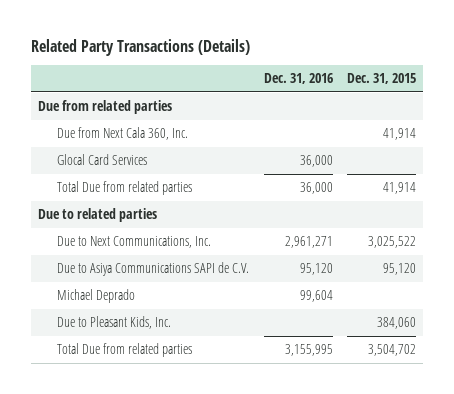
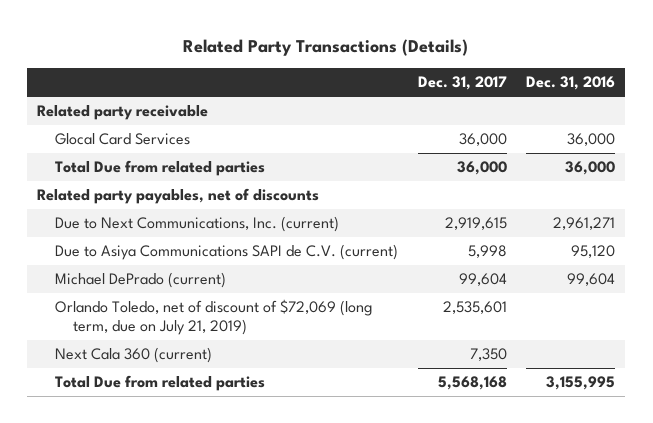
- | Dec. 31, 2016 | Dec. 31, 2015
+ | Dec. 31, 2017 | Dec. 31, 2016
- Due from related parties
- Due from Next Cala 360, Inc. | | 41,914
+ Related party receivable
- Due to related parties
- Due to Next Communications, Inc. | 2,961,271 | 3,025,522
- Due to Asiya Communications SAPI de C.V. | 95,120 | 95,120
- Michael Deprado | 99,604 |
- Due to Pleasant Kids, Inc. | | 384,060
+ Related party payables, net of discounts
+ Due to Next Communications, Inc. (current) | 2,919,615 | 2,961,271
+ Due to Asiya Communications SAPI de C.V. (current) | 5,998 | 95,120
+ Michael DePrado (current) | 99,604 | 99,604
+ Orlando Toledo, net of discount of $72,069 (long term, due on July 21, 2019) | 2,535,601 |
+ Next Cala 360 (current) | 7,350 |

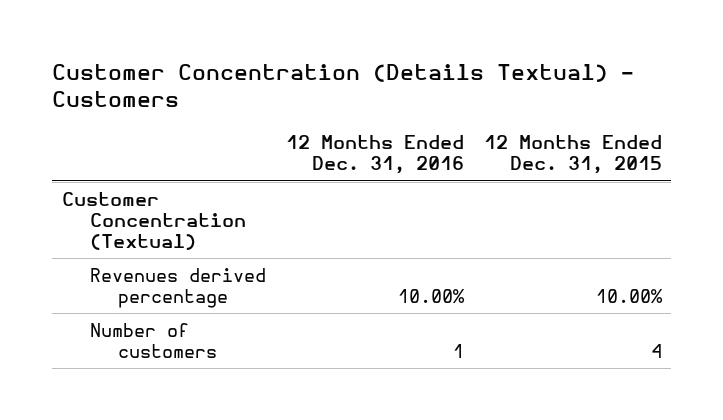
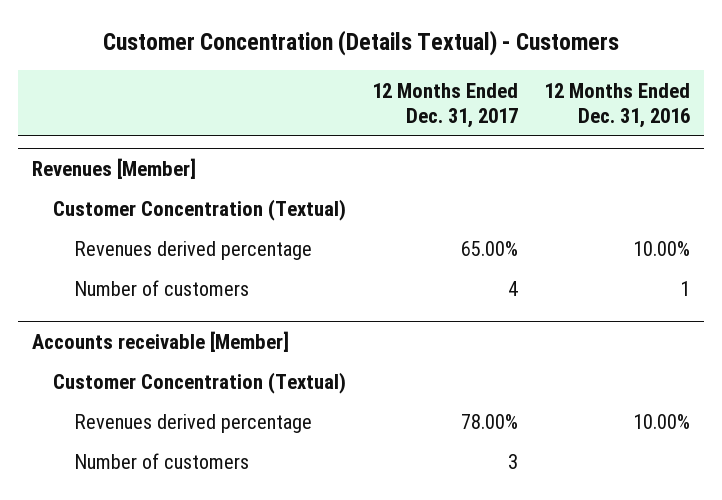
- | 12 Months Ended Dec. 31, 2016 | 12 Months Ended Dec. 31, 2015
+ | 12 Months Ended Dec. 31, 2017 | 12 Months Ended Dec. 31, 2016
+ Revenues [Member]
+ Accounts receivable [Member]
+ Customer Concentration (Textual)
+ Revenues derived percentage | 78.00% | 10.00%
+ Number of customers | 3 |

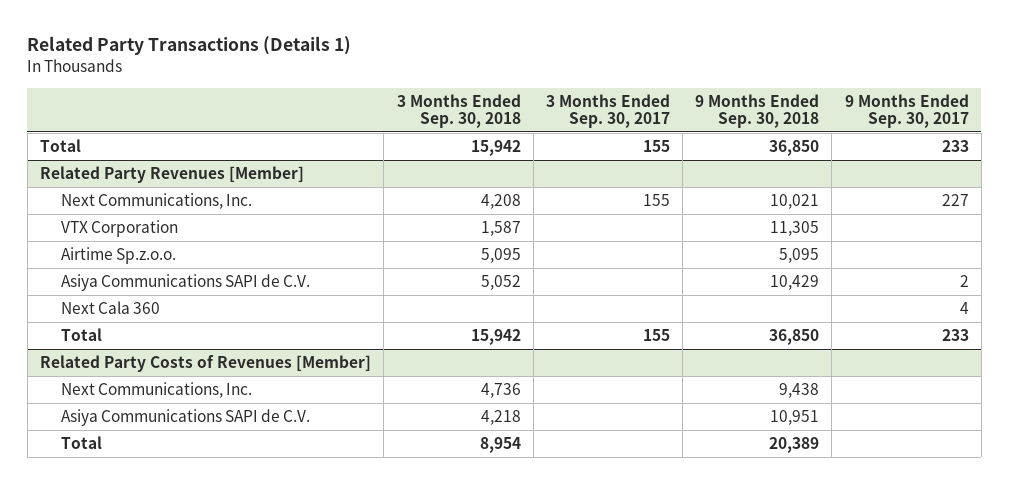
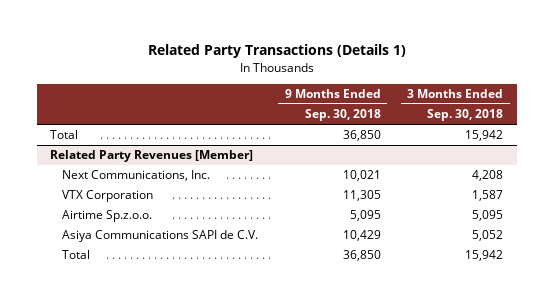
- | 3 Months Ended Sep. 30, 2018 | 3 Months Ended Sep. 30, 2017 | 9 Months Ended Sep. 30, 2018 | 9 Months Ended Sep. 30, 2017
+ | 9 Months Ended Sep. 30, 2018 | 3 Months Ended Sep. 30, 2018
@ Related Party Revenues [Member]
- Next Cala 360 | | | | 4
- Related Party Costs of Revenues [Member]
- Next Communications, Inc. | 4,736 | | 9,438 |
- Asiya Communications SAPI de C.V. | 4,218 | | 10,951 |
- Total | 8,954 | | 20,389 |

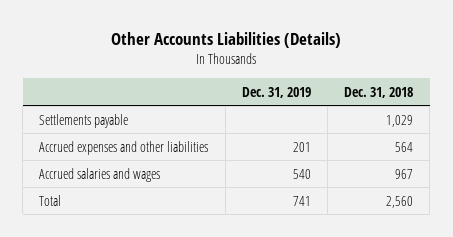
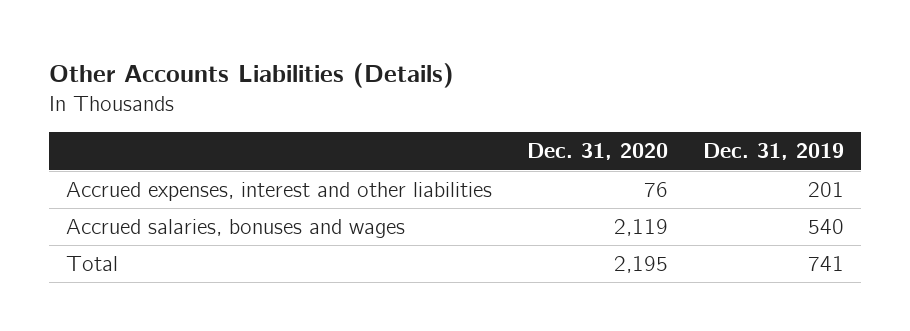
- | Dec. 31, 2019 | Dec. 31, 2018
+ | Dec. 31, 2020 | Dec. 31, 2019
- Settlements payable | | 1,029
- Accrued expenses and other liabilities | 201 | 564
- Accrued salaries and wages | 540 | 967
+ Accrued expenses, interest and other liabilities | 76 | 201
+ Accrued salaries, bonuses and wages | 2,119 | 540

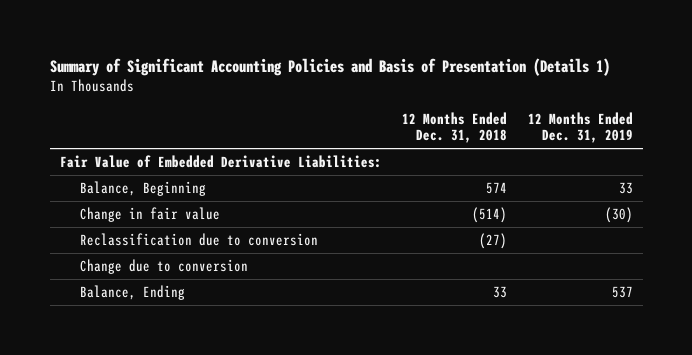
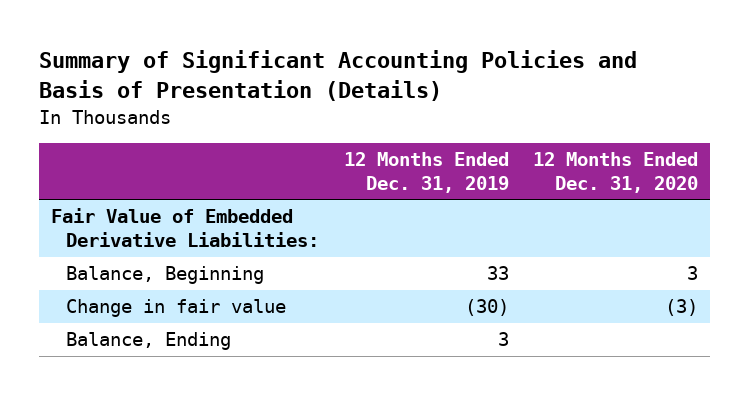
- Summary of Significant Accounting Policies and Basis of Presentation (Details 1)
+ Summary of Significant Accounting Policies and Basis of Presentation (Details)
- | 12 Months Ended Dec. 31, 2018 | 12 Months Ended Dec. 31, 2019
+ | 12 Months Ended Dec. 31, 2019 | 12 Months Ended Dec. 31, 2020
- Reclassification due to conversion | (27) |
- Change due to conversion
- Balance, Ending | 33 | 537
+ Balance, Ending | 3 |

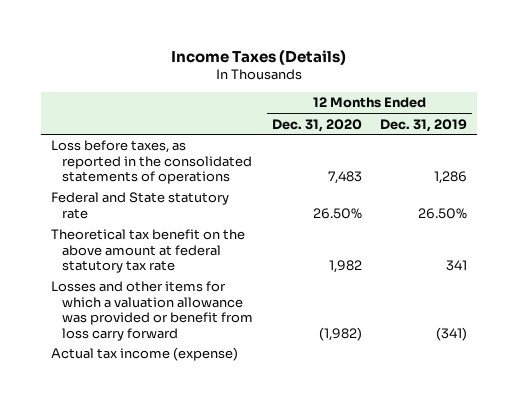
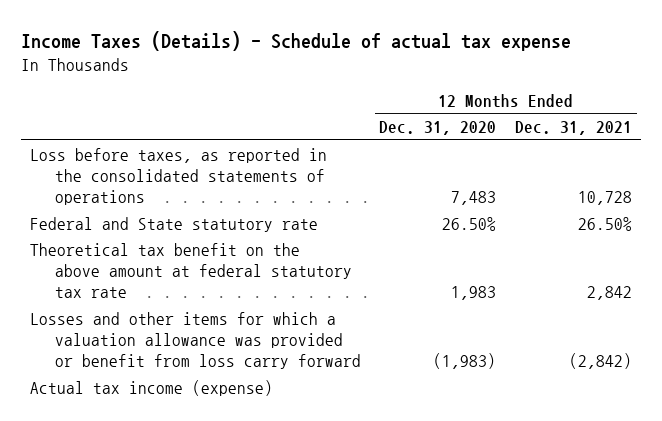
- Income Taxes (Details)
+ Income Taxes (Details) - Schedule of actual tax expense
- | 12 Months Ended Dec. 31, 2020 | 12 Months Ended Dec. 31, 2019
+ | 12 Months Ended Dec. 31, 2020 | 12 Months Ended Dec. 31, 2021
- Theoretical tax benefit on the above amount at federal statutory tax rate | 1,982 | 341
- Losses and other items for which a valuation allowance was provided or benefit from loss carry forward | (1,982) | (341)
+ Theoretical tax benefit on the above amount at federal statutory tax rate | 1,983 | 2,842
+ Losses and other items for which a valuation allowance was provided or benefit from loss carry forward | (1,983) | (2,842)

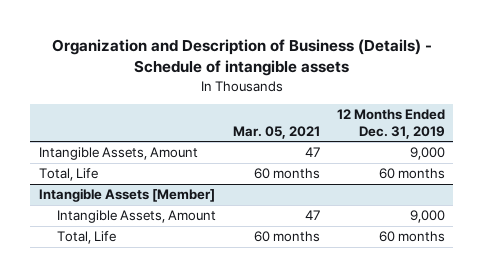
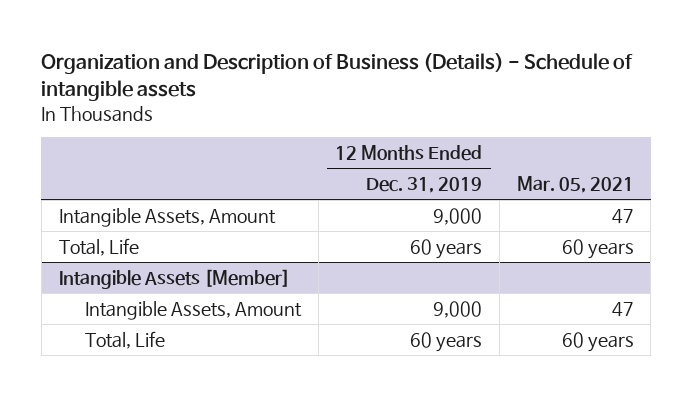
- | Mar. 05, 2021 | 12 Months Ended Dec. 31, 2019
+ | 12 Months Ended Dec. 31, 2019 | Mar. 05, 2021
- Total, Life | 60 months | 60 months
+ Total, Life | 60 years | 60 years
@ Intangible Assets [Member]
- Total, Life | 60 months | 60 months
+ Total, Life | 60 years | 60 years

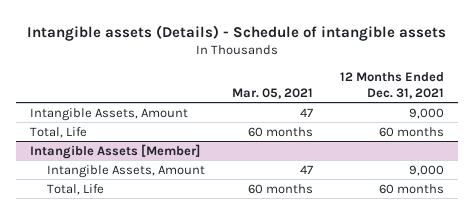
- Organization and Description of Business (Details) - Schedule of intangible assets
+ Intangible assets (Details) - Schedule of intangible assets
- | 12 Months Ended Dec. 31, 2019 | Mar. 05, 2021
+ | Mar. 05, 2021 | 12 Months Ended Dec. 31, 2021
- Total, Life | 60 years | 60 years
+ Total, Life | 60 months | 60 months
@ Intangible Assets [Member]
- Total, Life | 60 years | 60 years
+ Total, Life | 60 months | 60 months

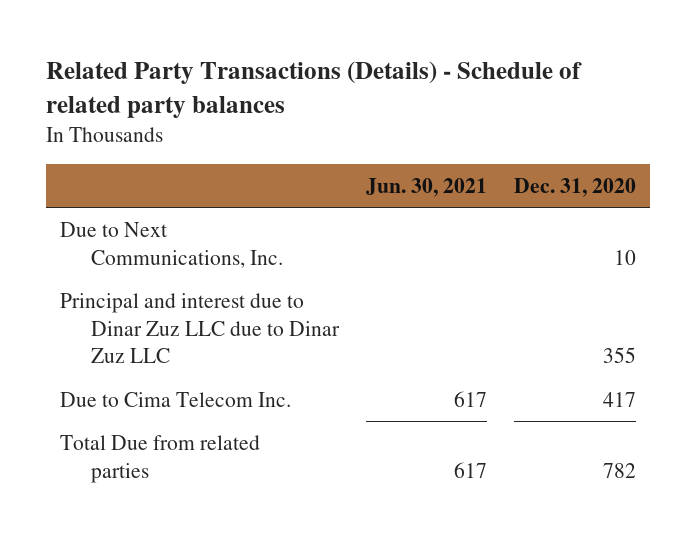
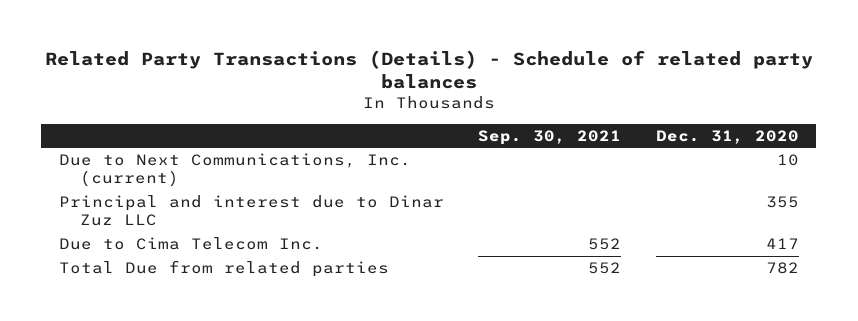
- | Jun. 30, 2021 | Dec. 31, 2020
+ | Sep. 30, 2021 | Dec. 31, 2020
- Due to Next Communications, Inc. | | 10
- Principal and interest due to Dinar Zuz LLC due to Dinar Zuz LLC | | 355
+ Due to Next Communications, Inc. (current) | | 10
+ Principal and interest due to Dinar Zuz LLC | | 355

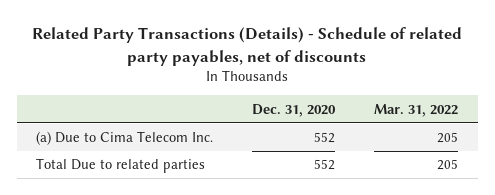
- Related Party Transactions (Details) - Schedule of related party balances
+ Related Party Transactions (Details) - Schedule of related party payables, net of discounts
- | Sep. 30, 2021 | Dec. 31, 2020
+ | Dec. 31, 2020 | Mar. 31, 2022
- Due to Next Communications, Inc. (current) | | 10
- Principal and interest due to Dinar Zuz LLC | | 355
- Due to Cima Telecom Inc. | 552 | 417
- Total Due from related parties | 552 | 782
+ (a) Due to Cima Telecom Inc. | 552 | 205
+ Total Due to related parties | 552 | 205

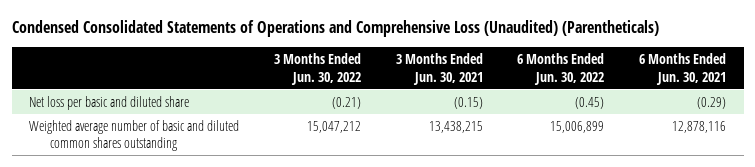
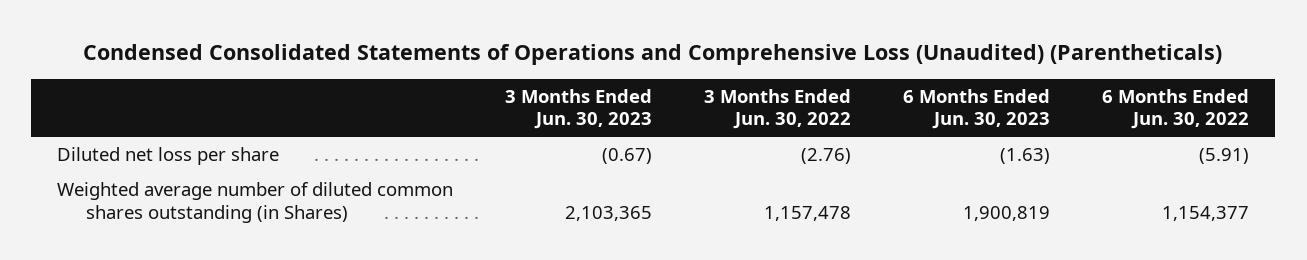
- | 3 Months Ended Jun. 30, 2022 | 3 Months Ended Jun. 30, 2021 | 6 Months Ended Jun. 30, 2022 | 6 Months Ended Jun. 30, 2021
+ | 3 Months Ended Jun. 30, 2023 | 3 Months Ended Jun. 30, 2022 | 6 Months Ended Jun. 30, 2023 | 6 Months Ended Jun. 30, 2022
- Net loss per basic and diluted share | (0.21) | (0.15) | (0.45) | (0.29)
- Weighted average number of basic and diluted common shares outstanding | 15,047,212 | 13,438,215 | 15,006,899 | 12,878,116
+ Diluted net loss per share | (0.67) | (2.76) | (1.63) | (5.91)
+ Weighted average number of diluted common shares outstanding (in Shares) | 2,103,365 | 1,157,478 | 1,900,819 | 1,154,377

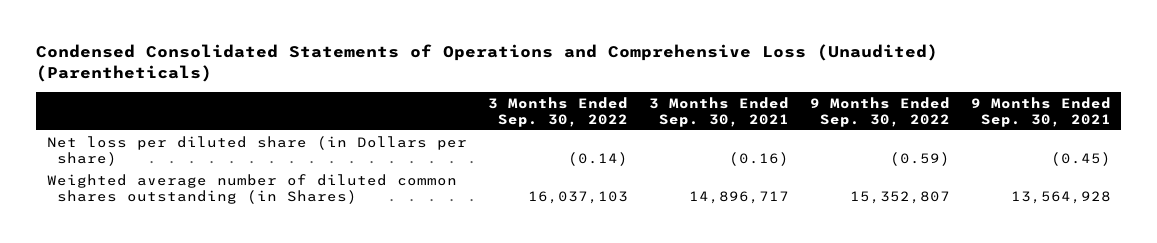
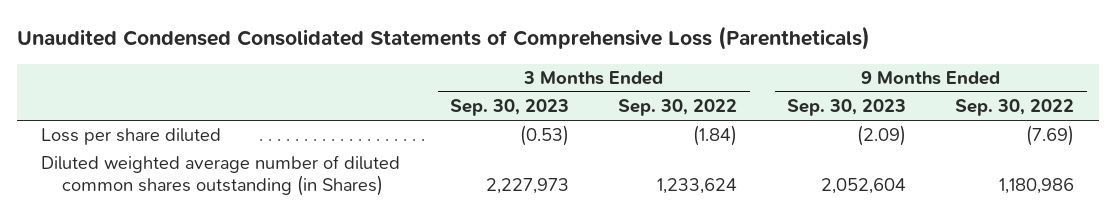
- Condensed Consolidated Statements of Operations and Comprehensive Loss (Unaudited) (Parentheticals)
+ Unaudited Condensed Consolidated Statements of Comprehensive Loss (Parentheticals)
- | 3 Months Ended Sep. 30, 2022 | 3 Months Ended Sep. 30, 2021 | 9 Months Ended Sep. 30, 2022 | 9 Months Ended Sep. 30, 2021
+ | 3 Months Ended Sep. 30, 2023 | 3 Months Ended Sep. 30, 2022 | 9 Months Ended Sep. 30, 2023 | 9 Months Ended Sep. 30, 2022
- Net loss per diluted share (in Dollars per share) | (0.14) | (0.16) | (0.59) | (0.45)
- Weighted average number of diluted common shares outstanding (in Shares) | 16,037,103 | 14,896,717 | 15,352,807 | 13,564,928
+ Loss per share diluted | (0.53) | (1.84) | (2.09) | (7.69)
+ Diluted weighted average number of diluted common shares outstanding (in Shares) | 2,227,973 | 1,233,624 | 2,052,604 | 1,180,986

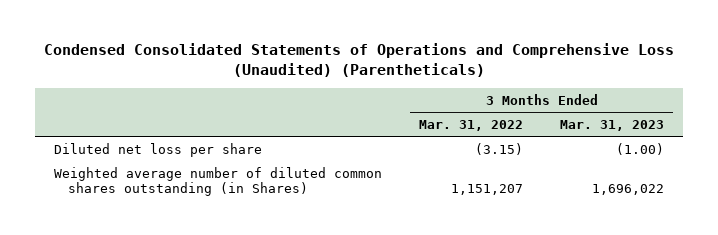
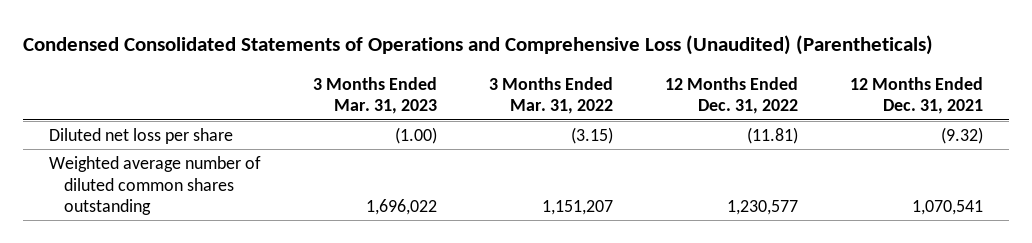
- | 3 Months Ended Mar. 31, 2022 | 3 Months Ended Mar. 31, 2023
+ | 3 Months Ended Mar. 31, 2023 | 3 Months Ended Mar. 31, 2022 | 12 Months Ended Dec. 31, 2022 | 12 Months Ended Dec. 31, 2021
- Weighted average number of diluted common shares outstanding (in Shares) | 1,151,207 | 1,696,022
+ Weighted average number of diluted common shares outstanding | 1,696,022 | 1,151,207 | 1,230,577 | 1,070,541

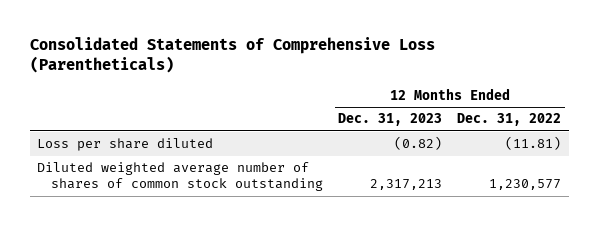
- Condensed Consolidated Statements of Operations and Comprehensive Loss (Unaudited) (Parentheticals)
+ Consolidated Statements of Comprehensive Loss (Parentheticals)
- | 3 Months Ended Mar. 31, 2023 | 3 Months Ended Mar. 31, 2022 | 12 Months Ended Dec. 31, 2022 | 12 Months Ended Dec. 31, 2021
+ | 12 Months Ended Dec. 31, 2023 | 12 Months Ended Dec. 31, 2022
- Diluted net loss per share | (1.00) | (3.15) | (11.81) | (9.32)
- Weighted average number of diluted common shares outstanding | 1,696,022 | 1,151,207 | 1,230,577 | 1,070,541
+ Loss per share diluted | (0.82) | (11.81)
+ Diluted weighted average number of shares of common stock outstanding | 2,317,213 | 1,230,577

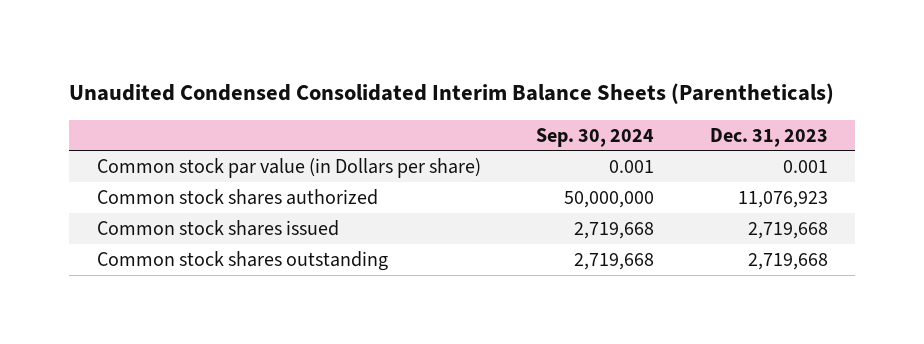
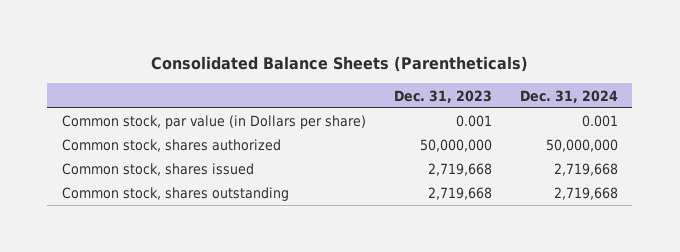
- Unaudited Condensed Consolidated Interim Balance Sheets (Parentheticals)
+ Consolidated Balance Sheets (Parentheticals)
- | Sep. 30, 2024 | Dec. 31, 2023
+ | Dec. 31, 2023 | Dec. 31, 2024
- Common stock par value (in Dollars per share) | 0.001 | 0.001
- Common stock shares authorized | 50,000,000 | 11,076,923
- Common stock shares issued | 2,719,668 | 2,719,668
- Common stock shares outstanding | 2,719,668 | 2,719,668
+ Common stock, par value (in Dollars per share) | 0.001 | 0.001
+ Common stock, shares authorized | 50,000,000 | 50,000,000
+ Common stock, shares issued | 2,719,668 | 2,719,668
+ Common stock, shares outstanding | 2,719,668 | 2,719,668

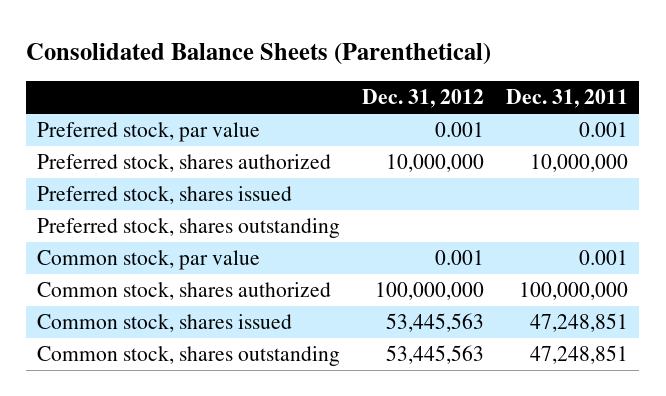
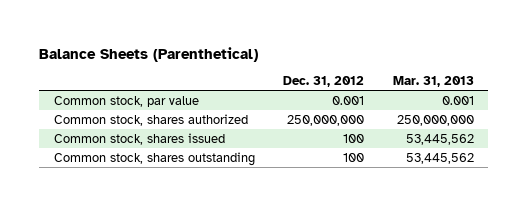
- Consolidated Balance Sheets (Parenthetical)
+ Balance Sheets (Parenthetical)
- | Dec. 31, 2012 | Dec. 31, 2011
+ | Dec. 31, 2012 | Mar. 31, 2013
- Preferred stock, par value | 0.001 | 0.001
- Preferred stock, shares authorized | 10,000,000 | 10,000,000
- Preferred stock, shares issued
- Preferred stock, shares outstanding
- Common stock, shares authorized | 100,000,000 | 100,000,000
- Common stock, shares issued | 53,445,563 | 47,248,851
- Common stock, shares outstanding | 53,445,563 | 47,248,851
+ Common stock, shares authorized | 250,000,000 | 250,000,000
+ Common stock, shares issued | 100 | 53,445,562
+ Common stock, shares outstanding | 100 | 53,445,562

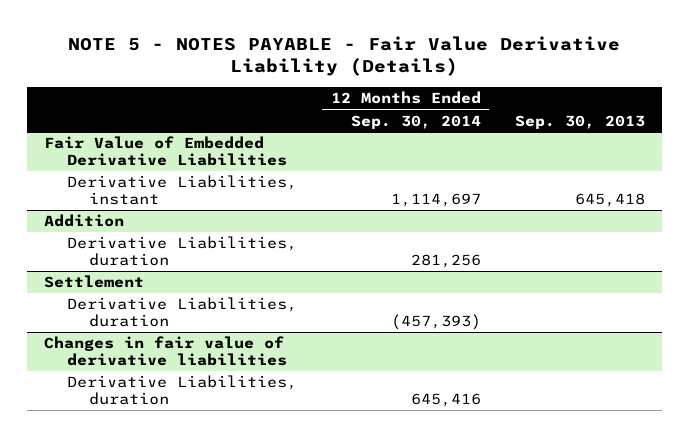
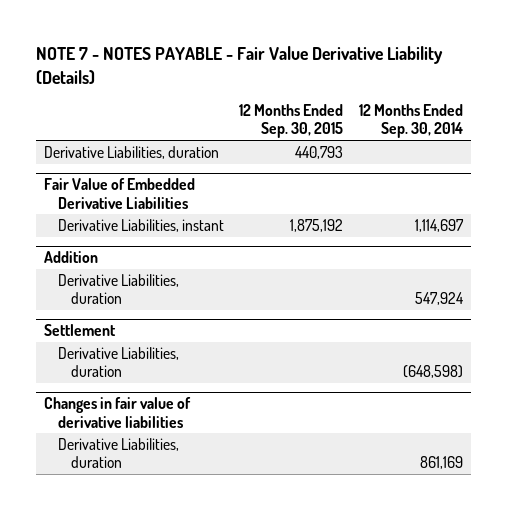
- NOTE 5 - NOTES PAYABLE - Fair Value Derivative Liability (Details)
+ NOTE 7 - NOTES PAYABLE - Fair Value Derivative Liability (Details)
- | 12 Months Ended Sep. 30, 2014 | Sep. 30, 2013
+ | 12 Months Ended Sep. 30, 2015 | 12 Months Ended Sep. 30, 2014
+ Derivative Liabilities, duration | 440,793 |
@ Addition
- Derivative Liabilities, duration | 281,256 |
+ Derivative Liabilities, duration | | 547,924
@ Settlement
- Derivative Liabilities, duration | (457,393) |
+ Derivative Liabilities, duration | | (648,598)
@ Changes in fair value of derivative liabilities
- Derivative Liabilities, duration | 645,416 |
+ Derivative Liabilities, duration | | 861,169

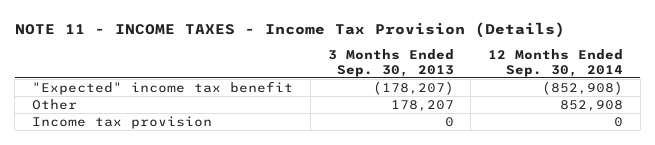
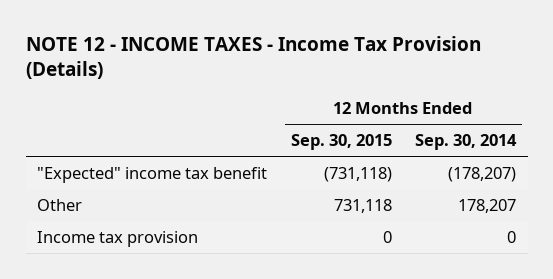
- NOTE 11 - INCOME TAXES - Income Tax Provision (Details)
+ NOTE 12 - INCOME TAXES - Income Tax Provision (Details)
- | 3 Months Ended Sep. 30, 2013 | 12 Months Ended Sep. 30, 2014
+ | 12 Months Ended Sep. 30, 2015 | 12 Months Ended Sep. 30, 2014
- "Expected" income tax benefit | (178,207) | (852,908)
- Other | 178,207 | 852,908
+ "Expected" income tax benefit | (731,118) | (178,207)
+ Other | 731,118 | 178,207

